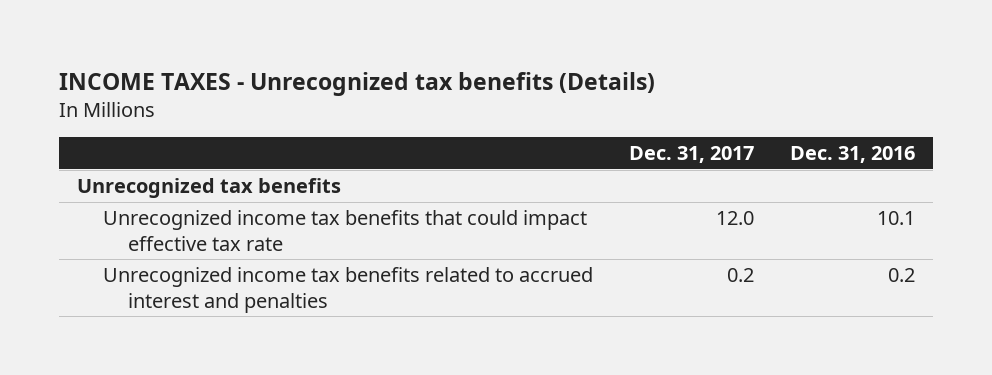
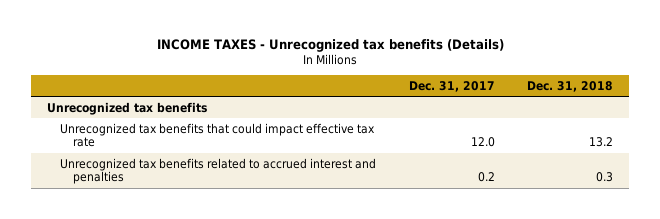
- | Dec. 31, 2017 | Dec. 31, 2016
+ | Dec. 31, 2017 | Dec. 31, 2018
- Unrecognized income tax benefits that could impact effective tax rate | 12.0 | 10.1
- Unrecognized income tax benefits related to accrued interest and penalties | 0.2 | 0.2
+ Unrecognized tax benefits that could impact effective tax rate | 12.0 | 13.2
+ Unrecognized tax benefits related to accrued interest and penalties | 0.2 | 0.3

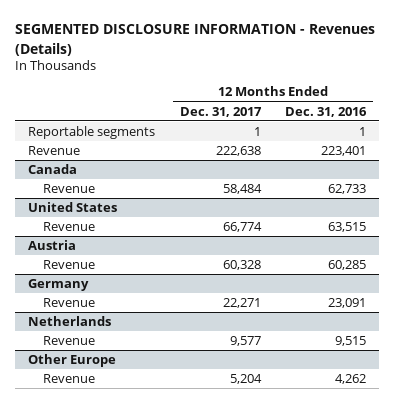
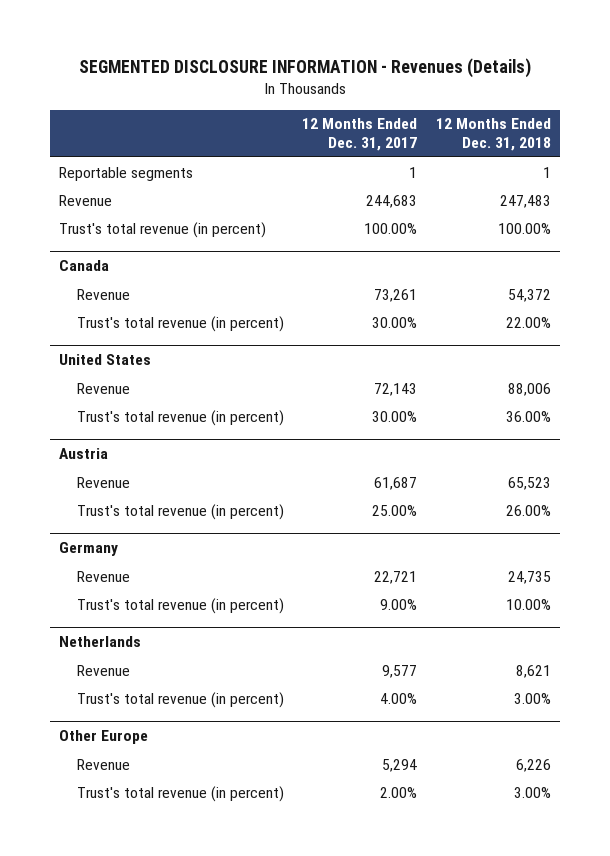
- | 12 Months Ended Dec. 31, 2017 | 12 Months Ended Dec. 31, 2016
+ | 12 Months Ended Dec. 31, 2017 | 12 Months Ended Dec. 31, 2018
- Revenue | 222,638 | 223,401
+ Revenue | 244,683 | 247,483
+ Trust's total revenue (in percent) | 100.00% | 100.00%
@ Canada
- Revenue | 58,484 | 62,733
+ Revenue | 73,261 | 54,372
+ Trust's total revenue (in percent) | 30.00% | 22.00%
@ United States
- Revenue | 66,774 | 63,515
+ Revenue | 72,143 | 88,006
+ Trust's total revenue (in percent) | 30.00% | 36.00%
@ Austria
- Revenue | 60,328 | 60,285
+ Revenue | 61,687 | 65,523
+ Trust's total revenue (in percent) | 25.00% | 26.00%
@ Germany
- Revenue | 22,271 | 23,091
+ Revenue | 22,721 | 24,735
+ Trust's total revenue (in percent) | 9.00% | 10.00%
@ Netherlands
+ Trust's total revenue (in percent) | 4.00% | 3.00%
@ Other Europe
- Revenue | 5,204 | 4,262
+ Revenue | 5,294 | 6,226
+ Trust's total revenue (in percent) | 2.00% | 3.00%

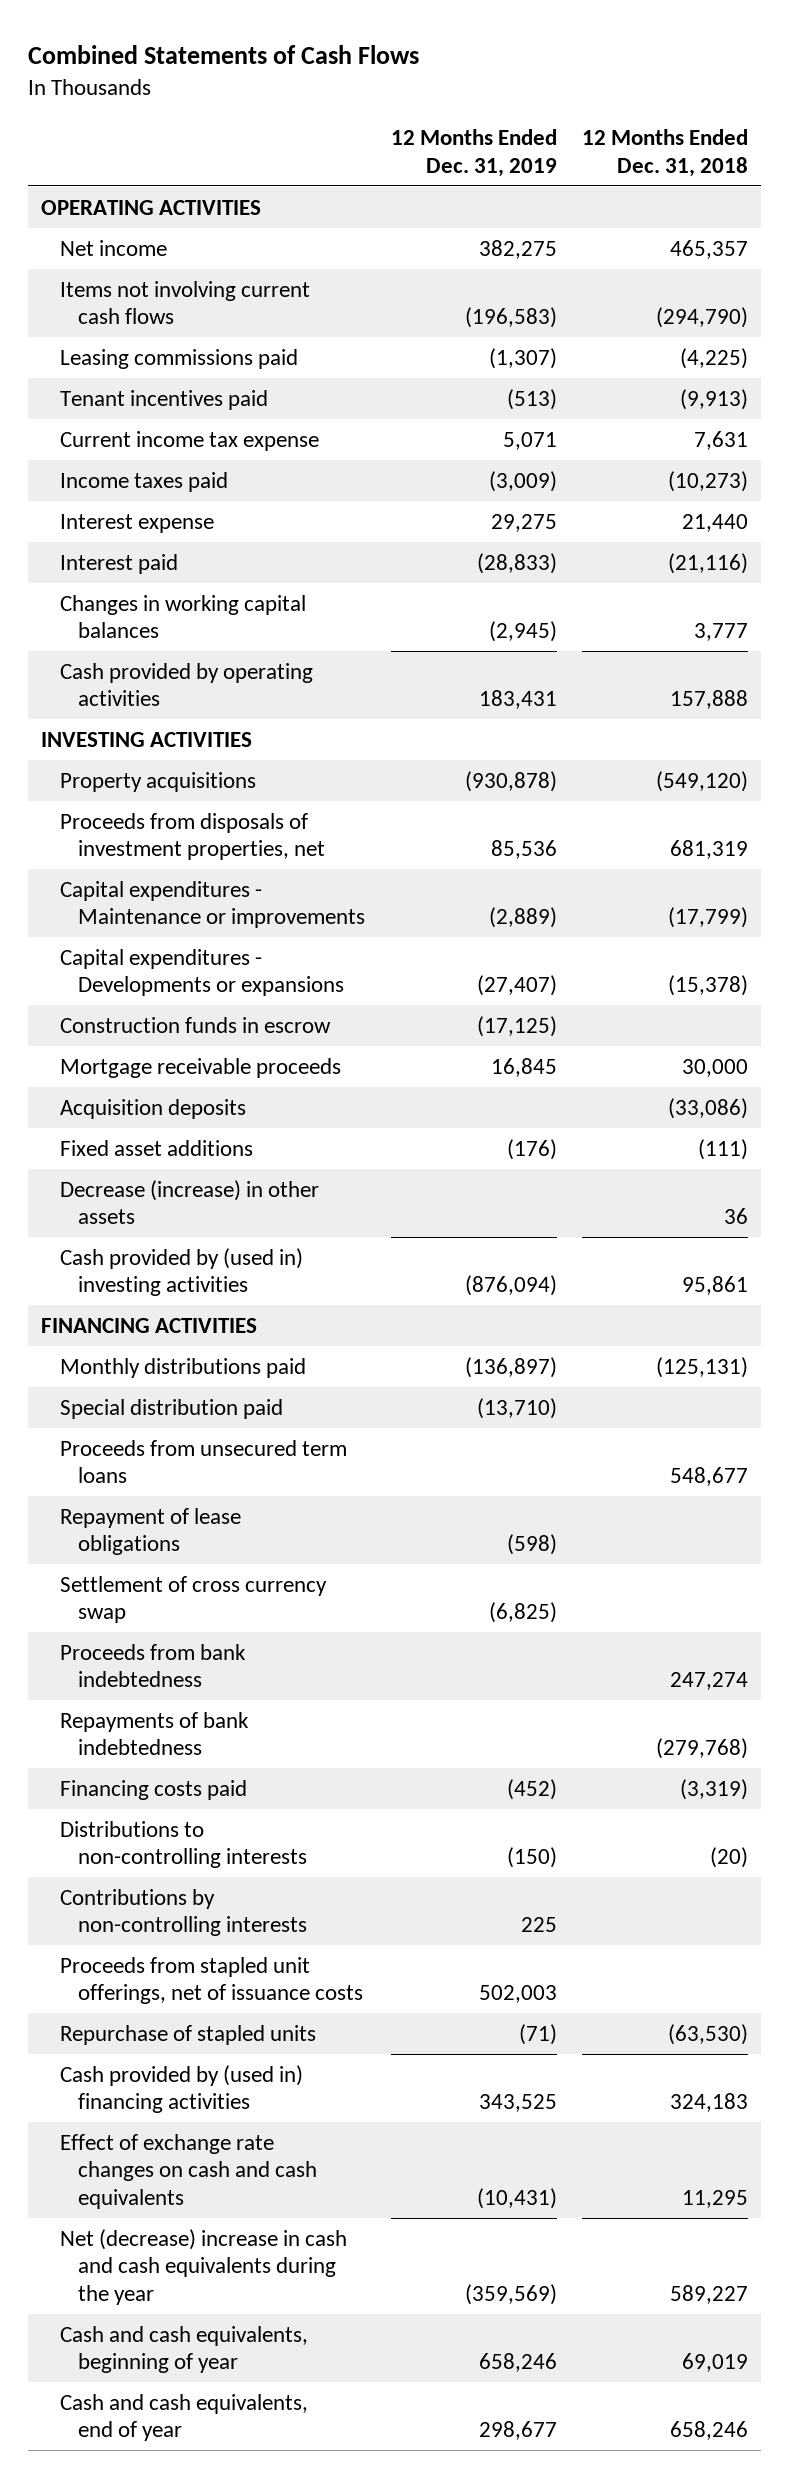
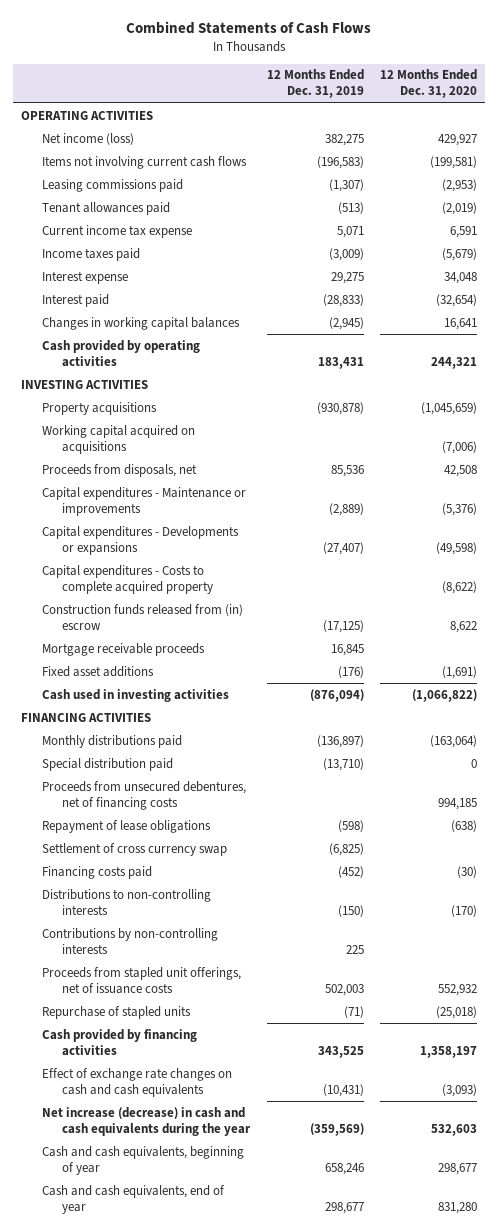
- | 12 Months Ended Dec. 31, 2019 | 12 Months Ended Dec. 31, 2018
+ | 12 Months Ended Dec. 31, 2019 | 12 Months Ended Dec. 31, 2020
- Net income | 382,275 | 465,357
+ Net income (loss) | 382,275 | 429,927
- Tenant incentives paid | (513) | (9,913)
+ Tenant allowances paid | (513) | (2,019)
- Proceeds from disposals of investment properties, net | 85,536 | 681,319
+ Working capital acquired on acquisitions | | (7,006)
+ Proceeds from disposals, net | 85,536 | 42,508
- Construction funds in escrow | (17,125) |
+ Capital expenditures - Costs to complete acquired property | | (8,622)
+ Construction funds released from (in) escrow | (17,125) | 8,622
- Acquisition deposits | | (33,086)
- Decrease (increase) in other assets | | 36
- Cash provided by (used in) investing activities | (876,094) | 95,861
+ Cash used in investing activities | (876,094) | (1,066,822)
- Proceeds from unsecured term loans | | 548,677
+ Proceeds from unsecured debentures, net of financing costs | | 994,185
- Proceeds from bank indebtedness | | 247,274
- Repayments of bank indebtedness | | (279,768)
- Cash provided by (used in) financing activities | 343,525 | 324,183
+ Cash provided by financing activities | 343,525 | 1,358,197
- Net (decrease) increase in cash and cash equivalents during the year | (359,569) | 589,227
+ Net increase (decrease) in cash and cash equivalents during the year | (359,569) | 532,603

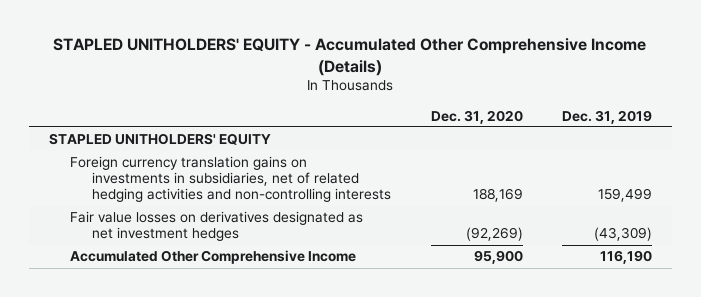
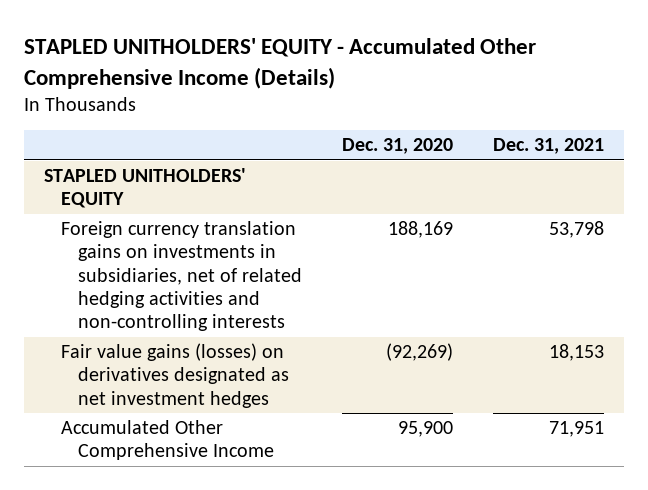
- | Dec. 31, 2020 | Dec. 31, 2019
+ | Dec. 31, 2020 | Dec. 31, 2021
- Fair value losses on derivatives designated as net investment hedges | (92,269) | (43,309)
+ Fair value gains (losses) on derivatives designated as net investment hedges | (92,269) | 18,153

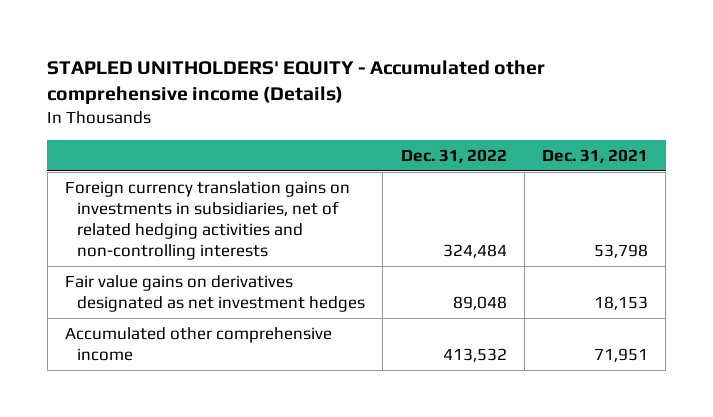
- STAPLED UNITHOLDERS' EQUITY - Accumulated Other Comprehensive Income (Details)
+ STAPLED UNITHOLDERS' EQUITY - Accumulated other comprehensive income (Details)
- | Dec. 31, 2020 | Dec. 31, 2021
+ | Dec. 31, 2022 | Dec. 31, 2021
- STAPLED UNITHOLDERS' EQUITY
- Fair value gains (losses) on derivatives designated as net investment hedges | (92,269) | 18,153
- Accumulated Other Comprehensive Income | 95,900 | 71,951
+ Fair value gains on derivatives designated as net investment hedges | 89,048 | 18,153
+ Accumulated other comprehensive income | 413,532 | 71,951

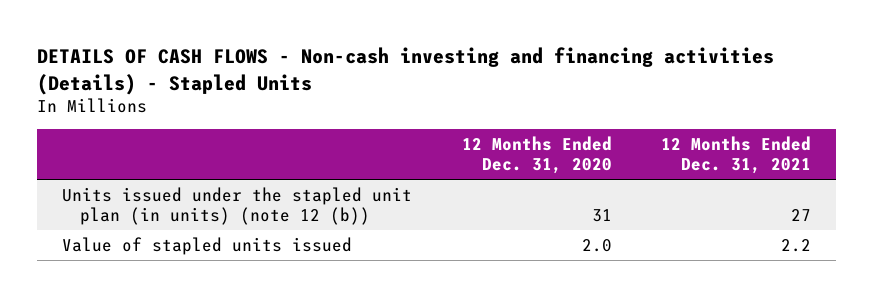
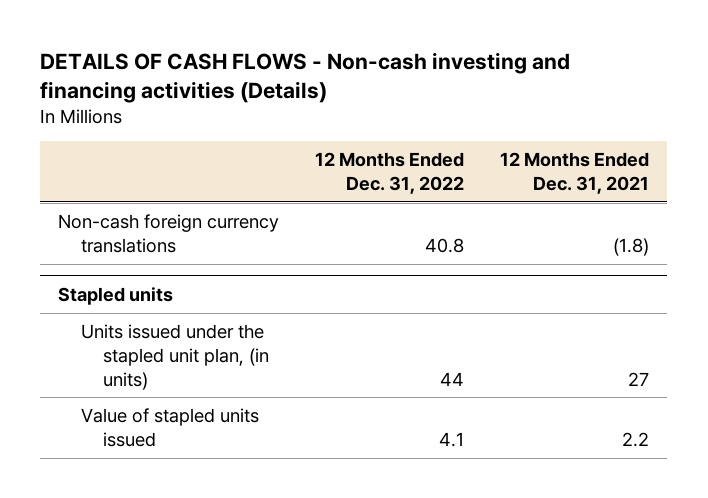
- DETAILS OF CASH FLOWS - Non-cash investing and financing activities (Details) - Stapled Units
+ DETAILS OF CASH FLOWS - Non-cash investing and financing activities (Details)
- | 12 Months Ended Dec. 31, 2020 | 12 Months Ended Dec. 31, 2021
+ | 12 Months Ended Dec. 31, 2022 | 12 Months Ended Dec. 31, 2021
- Units issued under the stapled unit plan (in units) (note 12 (b)) | 31 | 27
+ Non-cash foreign currency translations | 40.8 | (1.8)
+ Stapled units
+ Units issued under the stapled unit plan, (in units) | 44 | 27

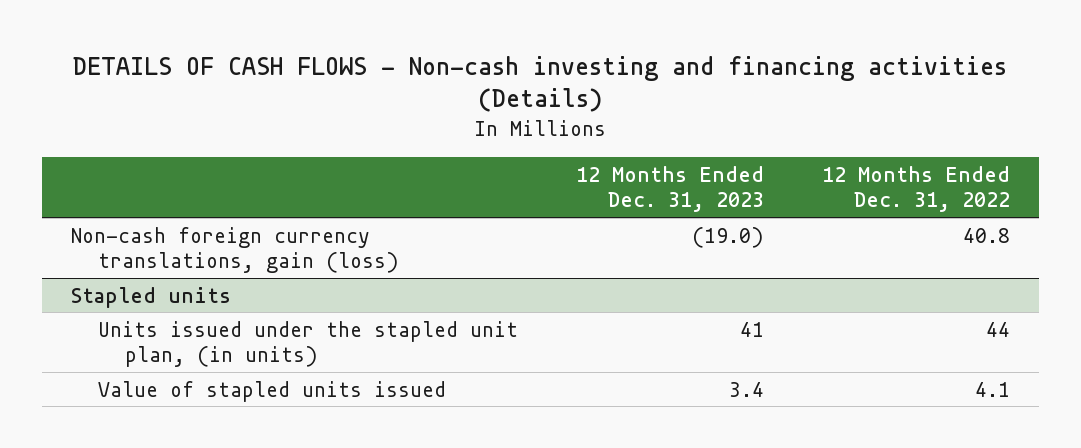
- | 12 Months Ended Dec. 31, 2022 | 12 Months Ended Dec. 31, 2021
+ | 12 Months Ended Dec. 31, 2023 | 12 Months Ended Dec. 31, 2022
- Non-cash foreign currency translations | 40.8 | (1.8)
+ Non-cash foreign currency translations, gain (loss) | (19.0) | 40.8

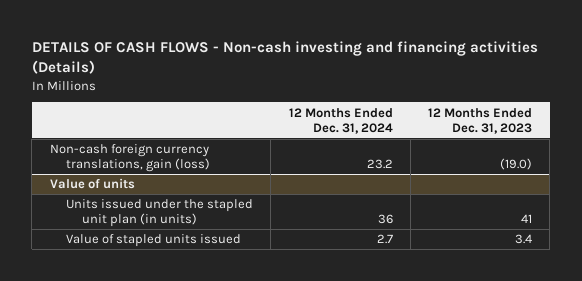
- | 12 Months Ended Dec. 31, 2023 | 12 Months Ended Dec. 31, 2022
+ | 12 Months Ended Dec. 31, 2024 | 12 Months Ended Dec. 31, 2023
- Stapled units
- Units issued under the stapled unit plan, (in units) | 41 | 44
+ Value of units
+ Units issued under the stapled unit plan (in units) | 36 | 41

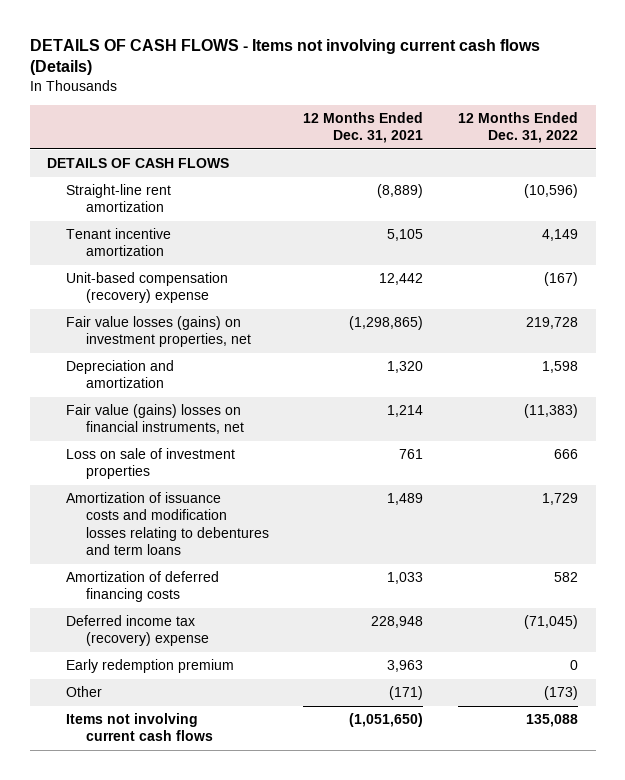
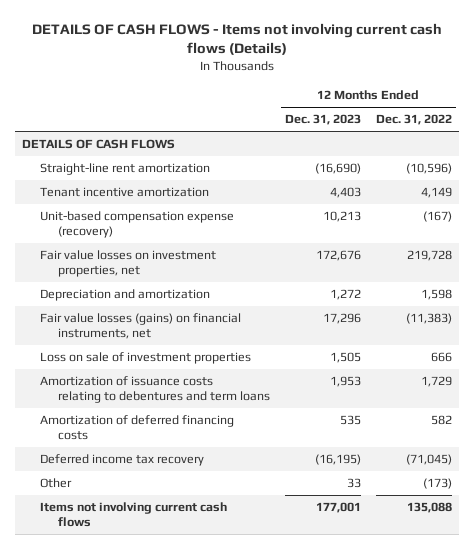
- | 12 Months Ended Dec. 31, 2021 | 12 Months Ended Dec. 31, 2022
+ | 12 Months Ended Dec. 31, 2023 | 12 Months Ended Dec. 31, 2022
- Unit-based compensation (recovery) expense | 12,442 | (167)
- Fair value losses (gains) on investment properties, net | (1,298,865) | 219,728
+ Unit-based compensation expense (recovery) | 10,213 | (167)
+ Fair value losses on investment properties, net | 172,676 | 219,728
- Fair value (gains) losses on financial instruments, net | 1,214 | (11,383)
+ Fair value losses (gains) on financial instruments, net | 17,296 | (11,383)
- Amortization of issuance costs and modification losses relating to debentures and term loans | 1,489 | 1,729
+ Amortization of issuance costs relating to debentures and term loans | 1,953 | 1,729
- Deferred income tax (recovery) expense | 228,948 | (71,045)
- Early redemption premium | 3,963 | 0
+ Deferred income tax recovery | (16,195) | (71,045)

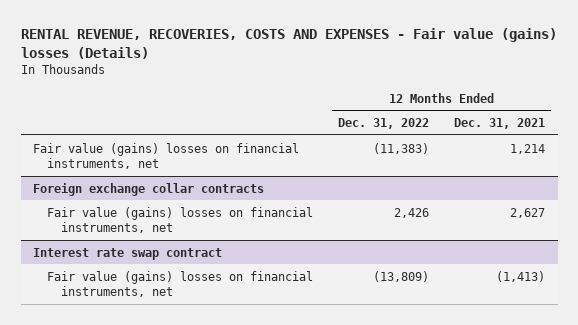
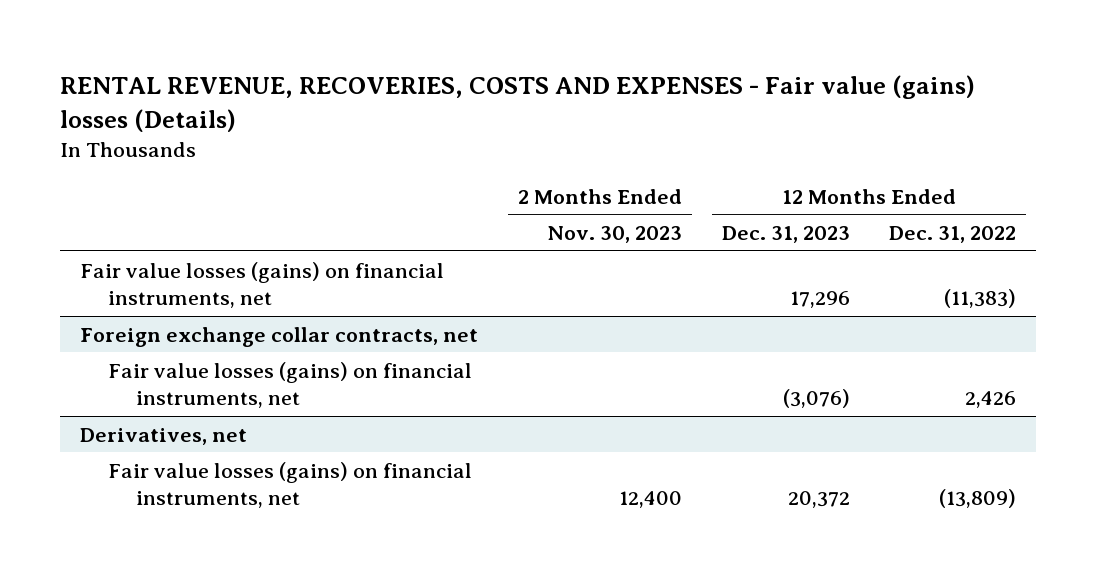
- | 12 Months Ended Dec. 31, 2022 | 12 Months Ended Dec. 31, 2021
+ | 2 Months Ended Nov. 30, 2023 | 12 Months Ended Dec. 31, 2023 | 12 Months Ended Dec. 31, 2022
- Fair value (gains) losses on financial instruments, net | (11,383) | 1,214
- Foreign exchange collar contracts
- Fair value (gains) losses on financial instruments, net | 2,426 | 2,627
- Interest rate swap contract
- Fair value (gains) losses on financial instruments, net | (13,809) | (1,413)
+ Fair value losses (gains) on financial instruments, net | | 17,296 | (11,383)
+ Foreign exchange collar contracts, net
+ Fair value losses (gains) on financial instruments, net | | (3,076) | 2,426
+ Derivatives, net
+ Fair value losses (gains) on financial instruments, net | 12,400 | 20,372 | (13,809)

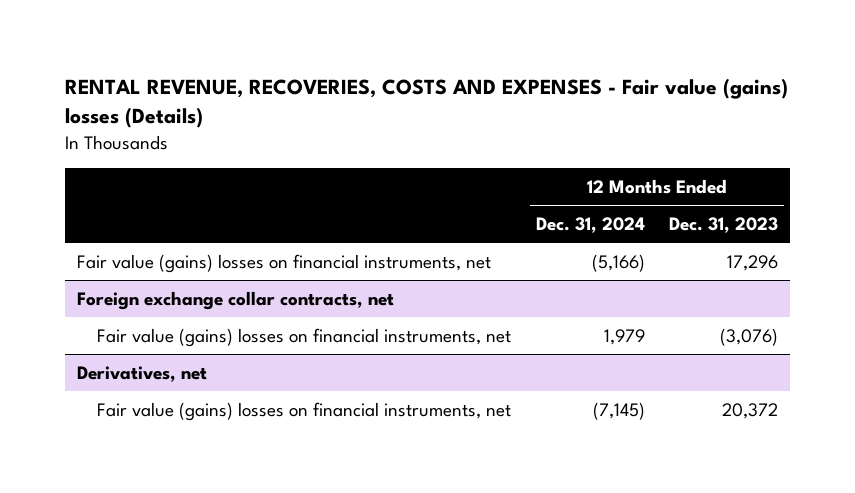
- | 2 Months Ended Nov. 30, 2023 | 12 Months Ended Dec. 31, 2023 | 12 Months Ended Dec. 31, 2022
+ | 12 Months Ended Dec. 31, 2024 | 12 Months Ended Dec. 31, 2023
- Fair value losses (gains) on financial instruments, net | | 17,296 | (11,383)
+ Fair value (gains) losses on financial instruments, net | (5,166) | 17,296
@ Foreign exchange collar contracts, net
- Fair value losses (gains) on financial instruments, net | | (3,076) | 2,426
+ Fair value (gains) losses on financial instruments, net | 1,979 | (3,076)
@ Derivatives, net
- Fair value losses (gains) on financial instruments, net | 12,400 | 20,372 | (13,809)
+ Fair value (gains) losses on financial instruments, net | (7,145) | 20,372

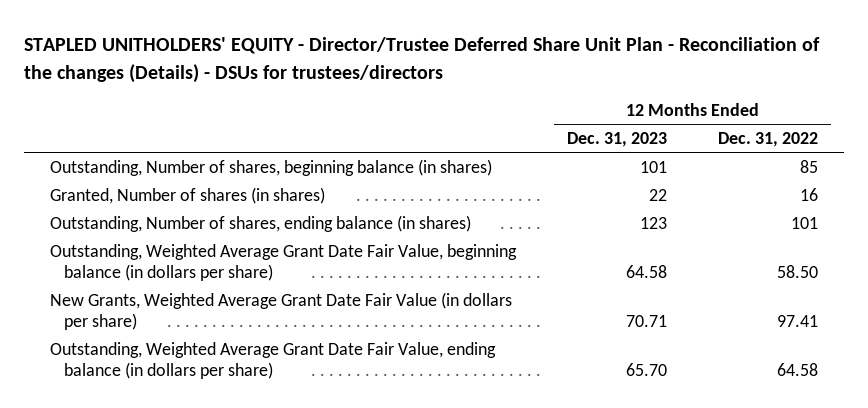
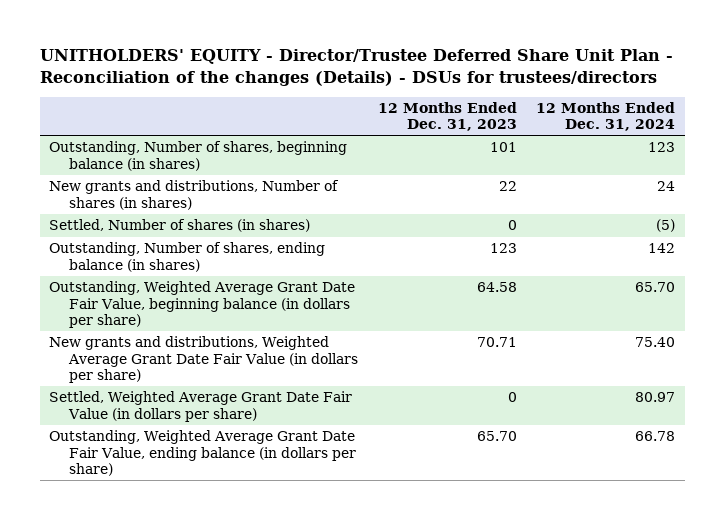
- STAPLED UNITHOLDERS' EQUITY - Director/Trustee Deferred Share Unit Plan - Reconciliation of the changes (Details) - DSUs for trustees/directors
+ UNITHOLDERS' EQUITY - Director/Trustee Deferred Share Unit Plan - Reconciliation of the changes (Details) - DSUs for trustees/directors
- | 12 Months Ended Dec. 31, 2023 | 12 Months Ended Dec. 31, 2022
+ | 12 Months Ended Dec. 31, 2023 | 12 Months Ended Dec. 31, 2024
- Granted, Number of shares (in shares) | 22 | 16
+ New grants and distributions, Number of shares (in shares) | 22 | 24
+ Settled, Number of shares (in shares) | 0 | (5)
- New Grants, Weighted Average Grant Date Fair Value (in dollars per share) | 70.71 | 97.41
+ New grants and distributions, Weighted Average Grant Date Fair Value (in dollars per share) | 70.71 | 75.40
+ Settled, Weighted Average Grant Date Fair Value (in dollars per share) | 0 | 80.97

